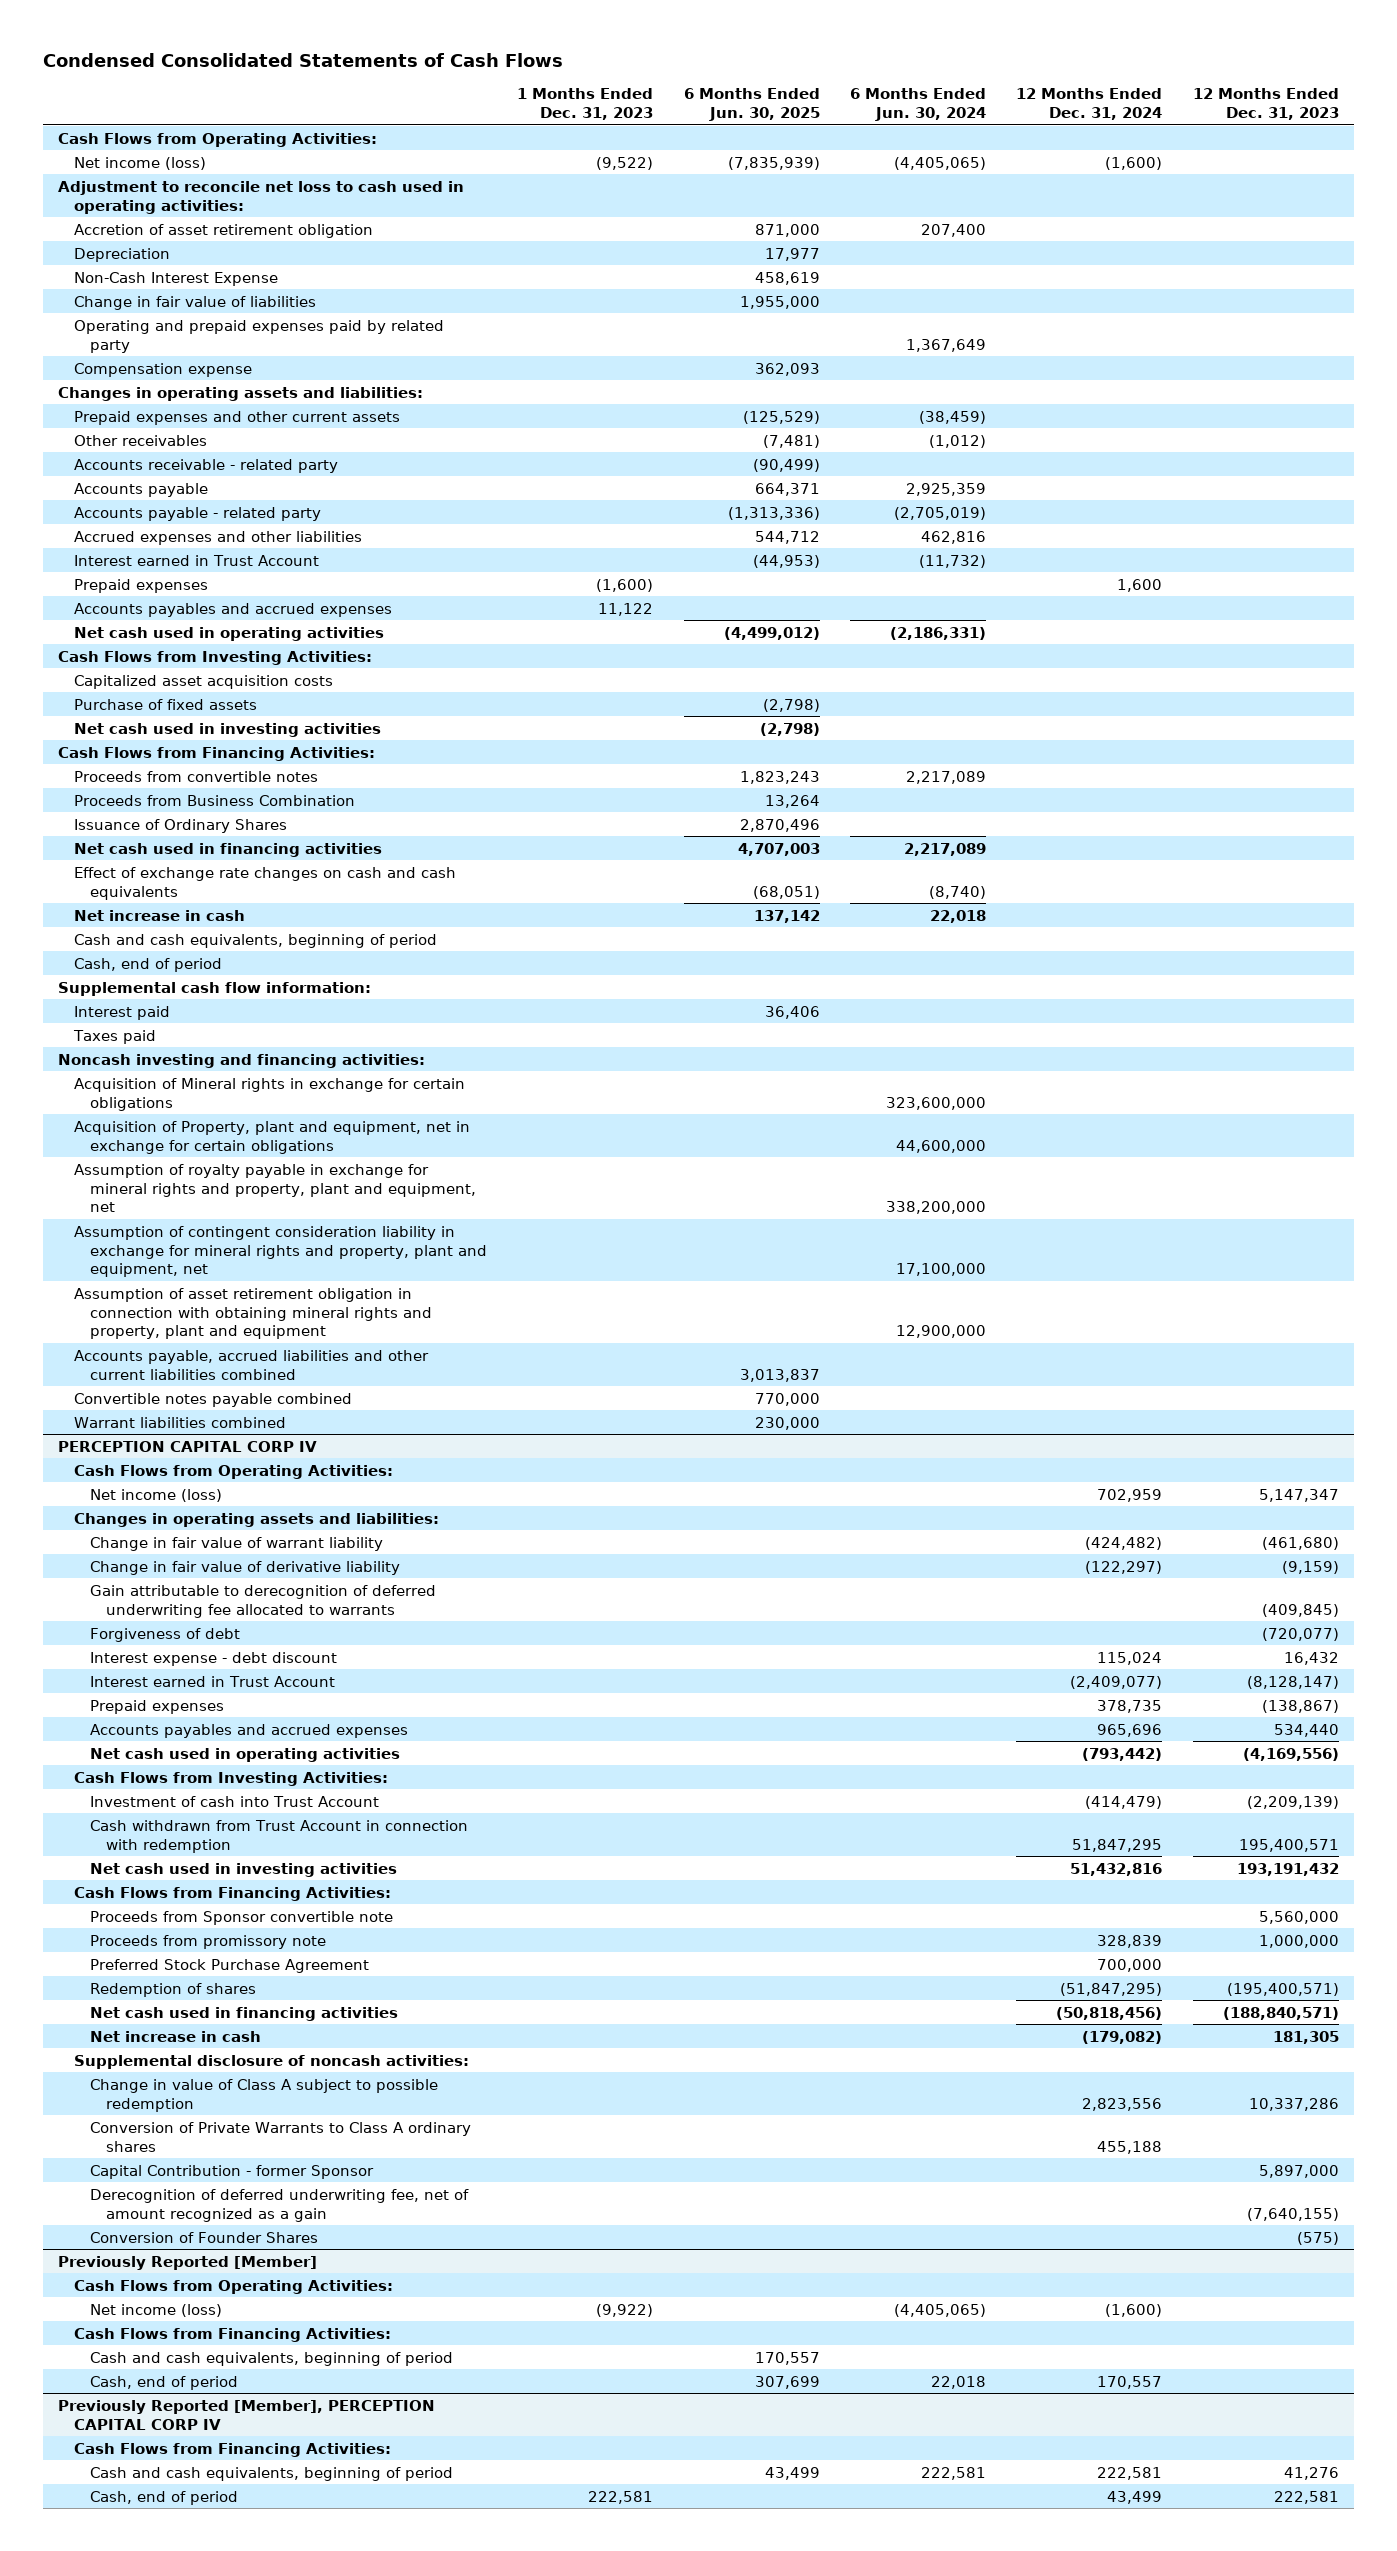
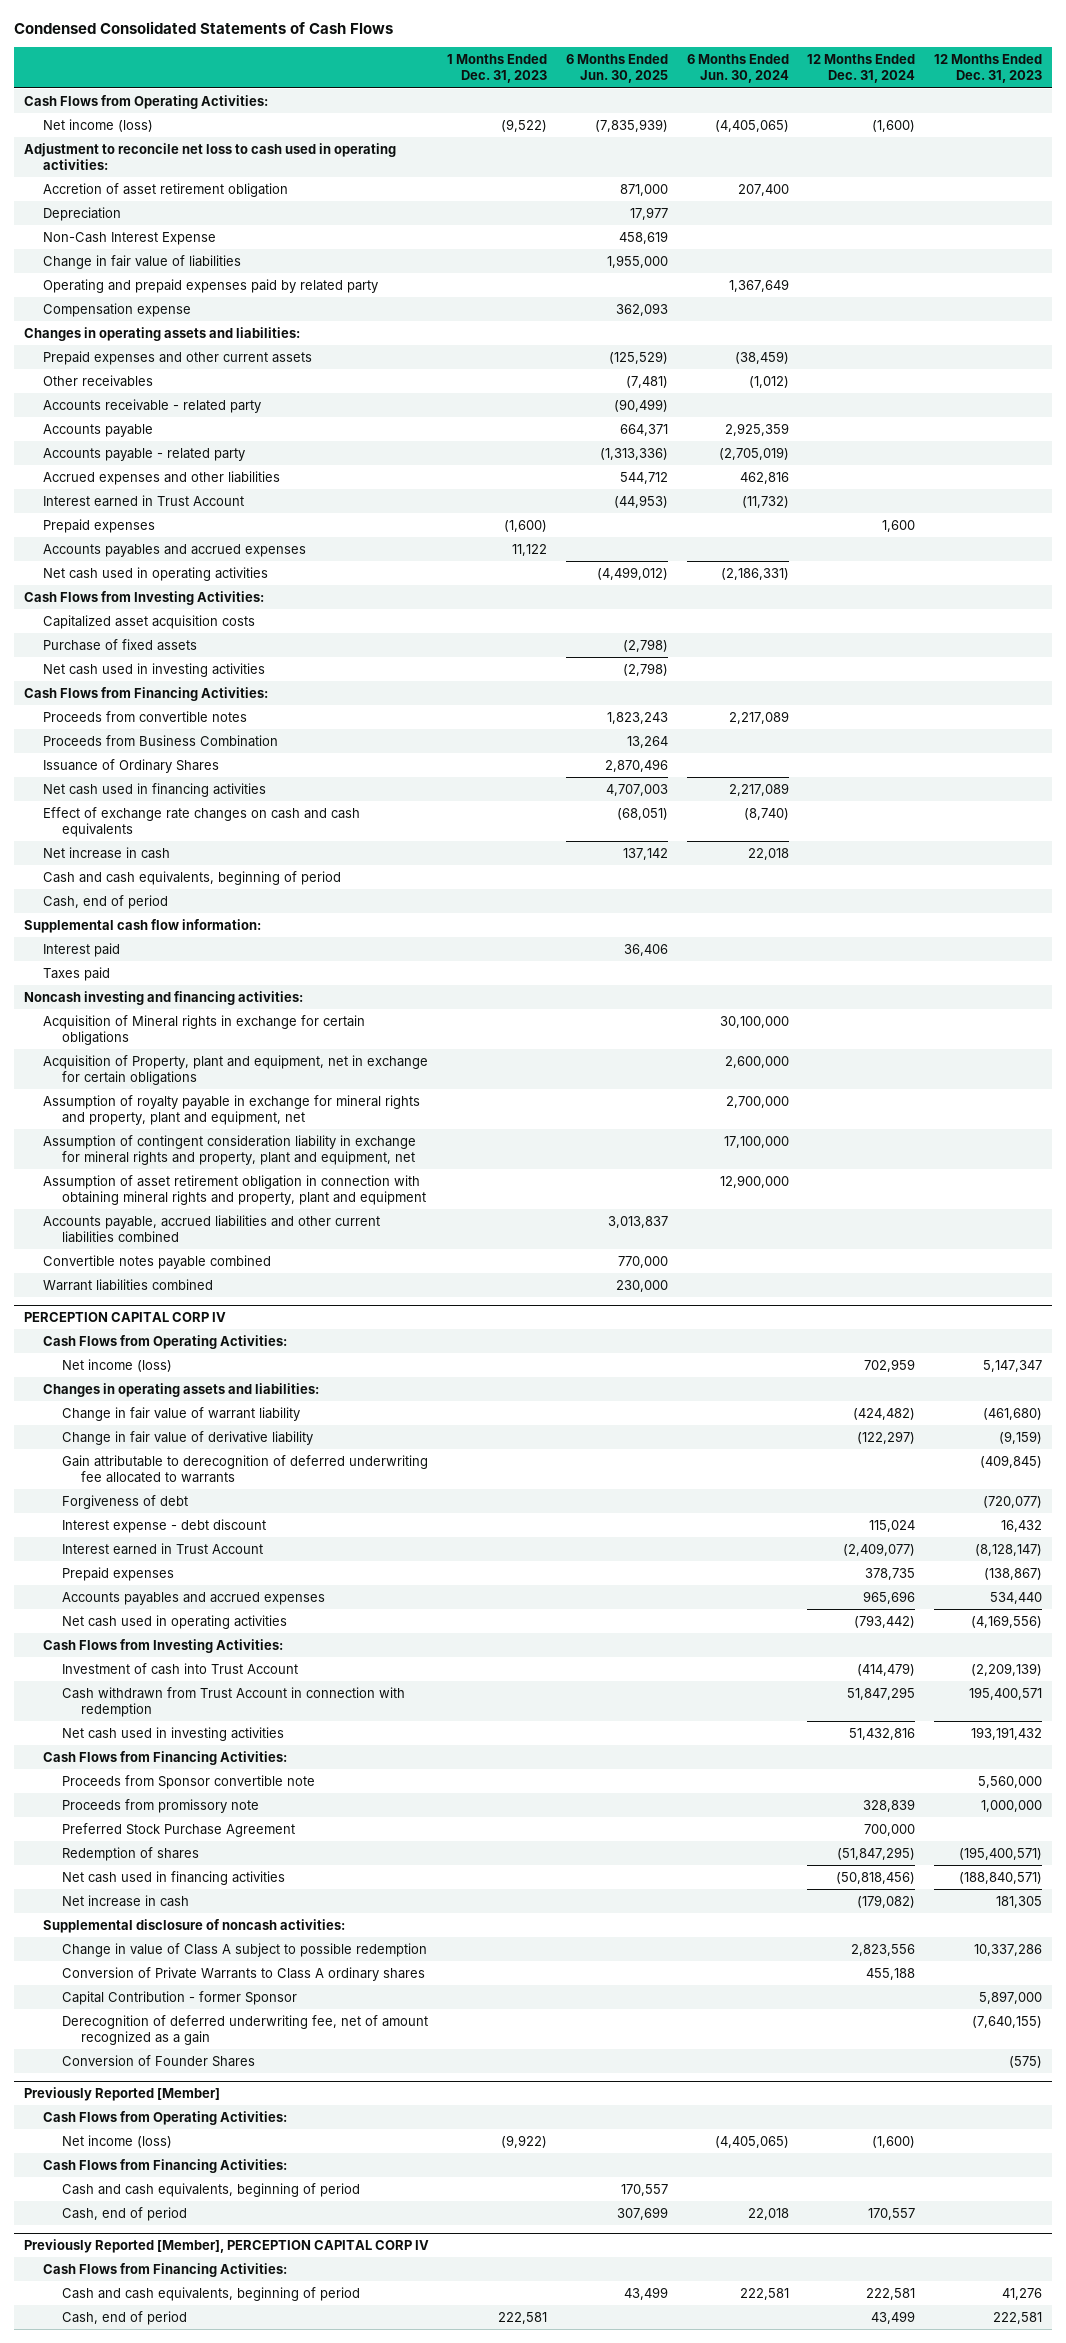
- Acquisition of Mineral rights in exchange for certain obligations | | | 323,600,000 | |
- Acquisition of Property, plant and equipment, net in exchange for certain obligations | | | 44,600,000 | |
- Assumption of royalty payable in exchange for mineral rights and property, plant and equipment, net | | | 338,200,000 | |
+ Acquisition of Mineral rights in exchange for certain obligations | | | 30,100,000 | |
+ Acquisition of Property, plant and equipment, net in exchange for certain obligations | | | 2,600,000 | |
+ Assumption of royalty payable in exchange for mineral rights and property, plant and equipment, net | | | 2,700,000 | |

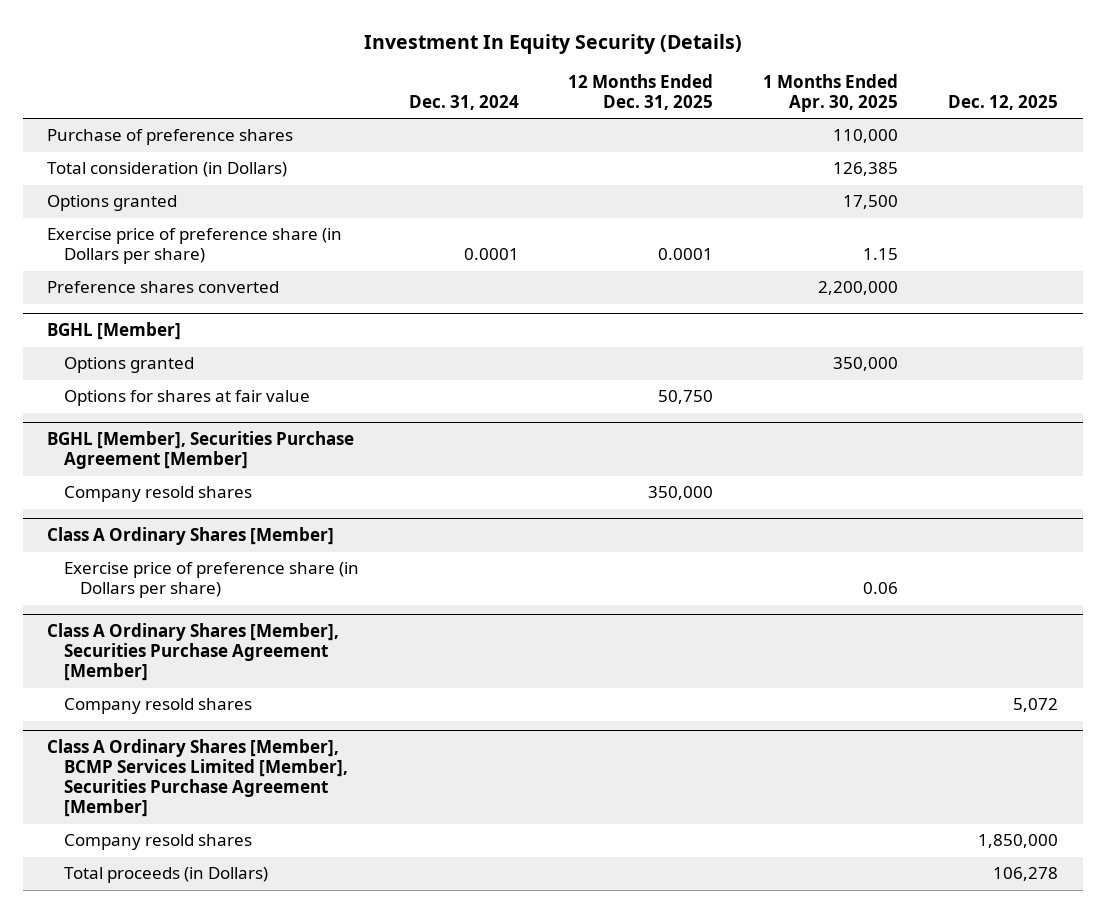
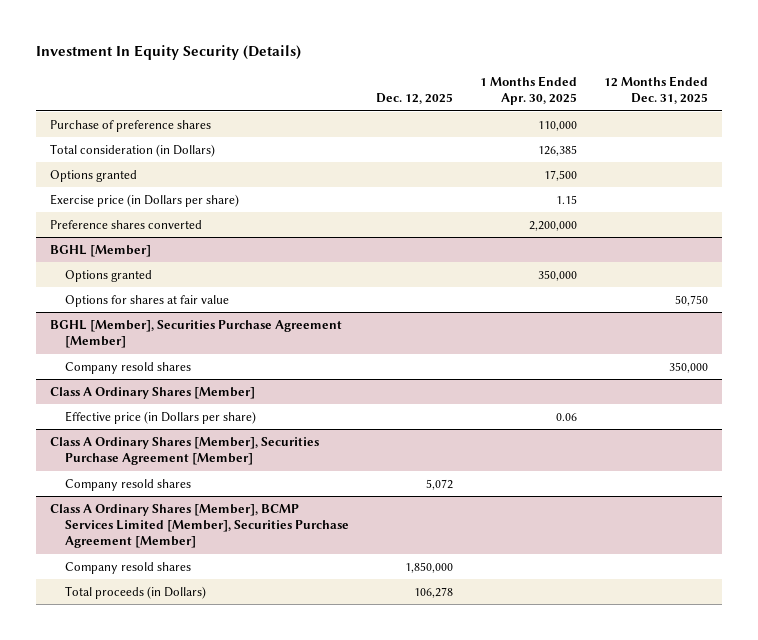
- | Dec. 31, 2024 | 12 Months Ended Dec. 31, 2025 | 1 Months Ended Apr. 30, 2025 | Dec. 12, 2025
+ | Dec. 12, 2025 | 1 Months Ended Apr. 30, 2025 | 12 Months Ended Dec. 31, 2025
- Exercise price of preference share (in Dollars per share) | 0.0001 | 0.0001 | 1.15 |
+ Exercise price (in Dollars per share) | | 1.15 |
@ Class A Ordinary Shares [Member]
- Exercise price of preference share (in Dollars per share) | | | 0.06 |
+ Effective price (in Dollars per share) | | 0.06 |

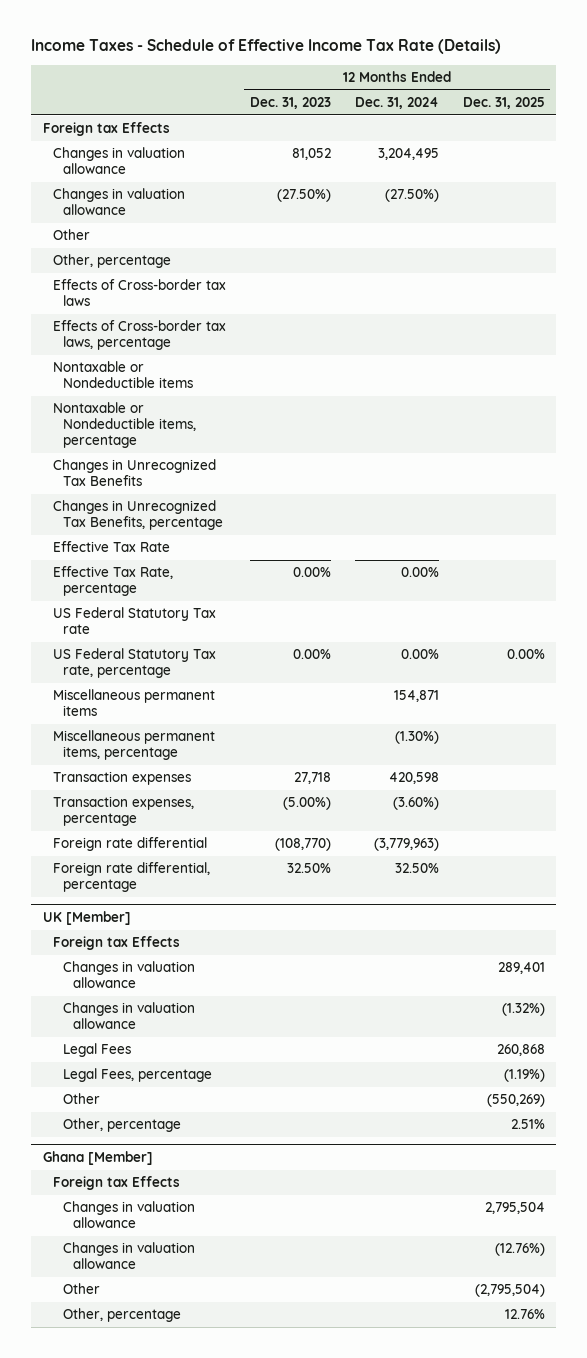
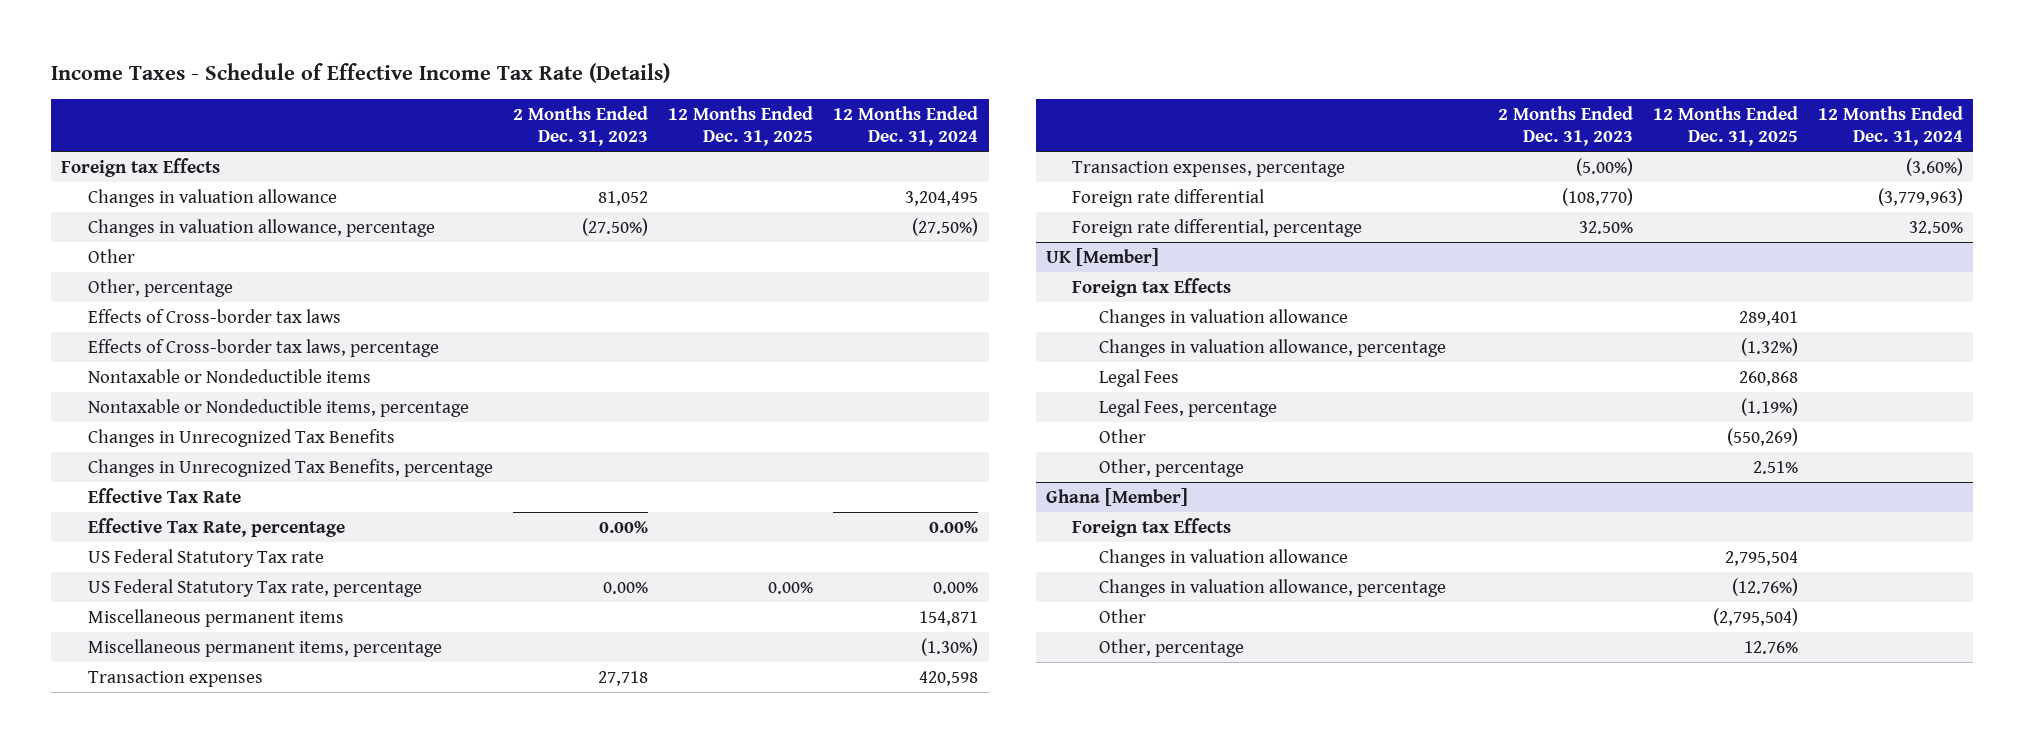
- | 12 Months Ended Dec. 31, 2023 | 12 Months Ended Dec. 31, 2024 | 12 Months Ended Dec. 31, 2025
+ | 2 Months Ended Dec. 31, 2023 | 12 Months Ended Dec. 31, 2025 | 12 Months Ended Dec. 31, 2024
- Changes in valuation allowance | (27.50%) | (27.50%) |
+ Changes in valuation allowance, percentage | (27.50%) | | (27.50%)
@ UK [Member]
- Changes in valuation allowance | | | (1.32%)
+ Changes in valuation allowance, percentage | | (1.32%) |
@ Ghana [Member]
- Changes in valuation allowance | | | (12.76%)
+ Changes in valuation allowance, percentage | | (12.76%) |

